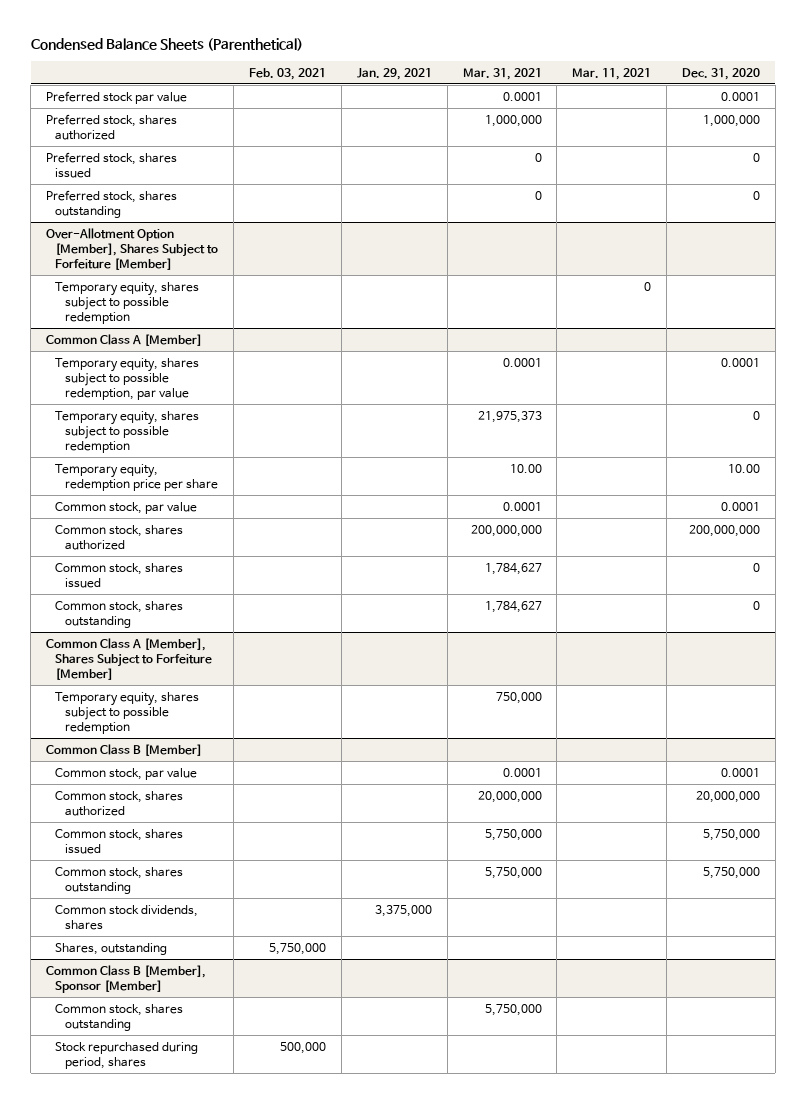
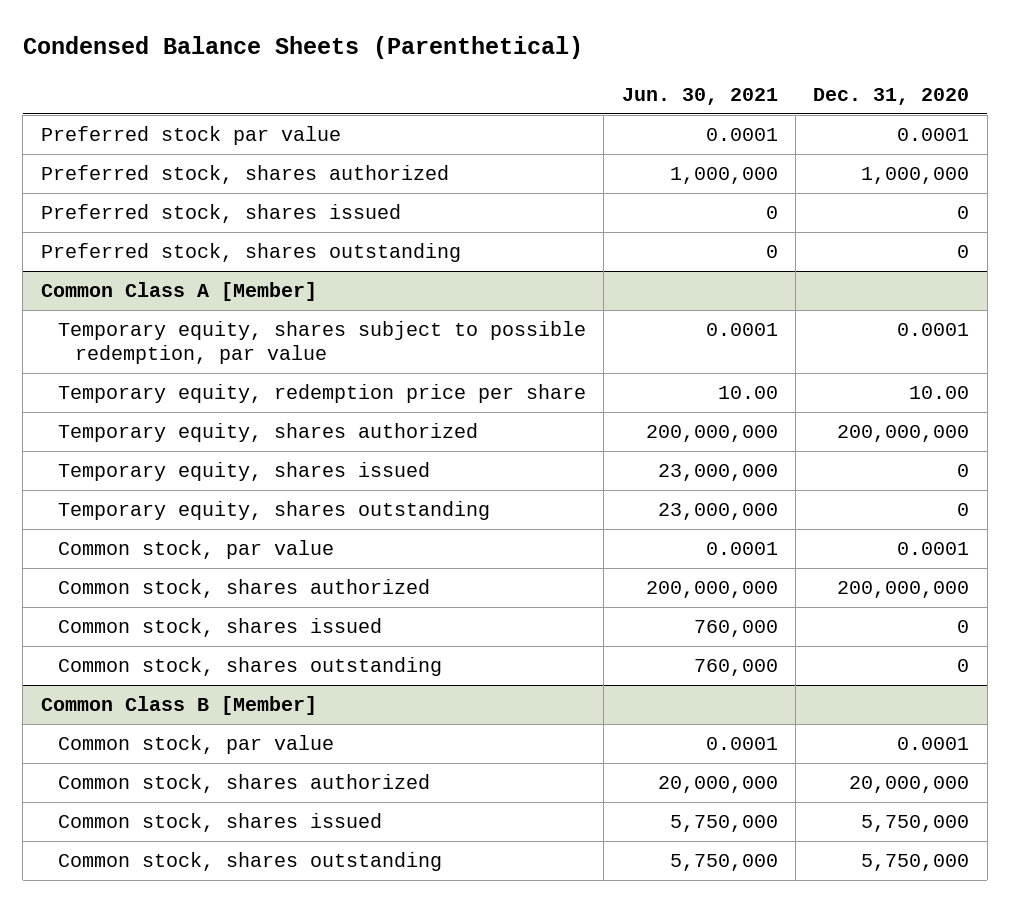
- | Feb. 03, 2021 | Jan. 29, 2021 | Mar. 31, 2021 | Mar. 11, 2021 | Dec. 31, 2020
+ | Jun. 30, 2021 | Dec. 31, 2020
- Over-Allotment Option [Member], Shares Subject to Forfeiture [Member]
- Temporary equity, shares subject to possible redemption | | | | 0 |
@ Common Class A [Member]
- Temporary equity, shares subject to possible redemption | | | 21,975,373 | | 0
+ Temporary equity, shares authorized | 200,000,000 | 200,000,000
+ Temporary equity, shares issued | 23,000,000 | 0
+ Temporary equity, shares outstanding | 23,000,000 | 0
- Common Class A [Member], Shares Subject to Forfeiture [Member]
- Temporary equity, shares subject to possible redemption | | | 750,000 | |
@ Common Class B [Member]
- Common stock dividends, shares | | 3,375,000 | | |
- Shares, outstanding | 5,750,000 | | | |
- Common Class B [Member], Sponsor [Member]
- Common stock, shares outstanding | | | 5,750,000 | |
- Stock repurchased during period, shares | 500,000 | | | |

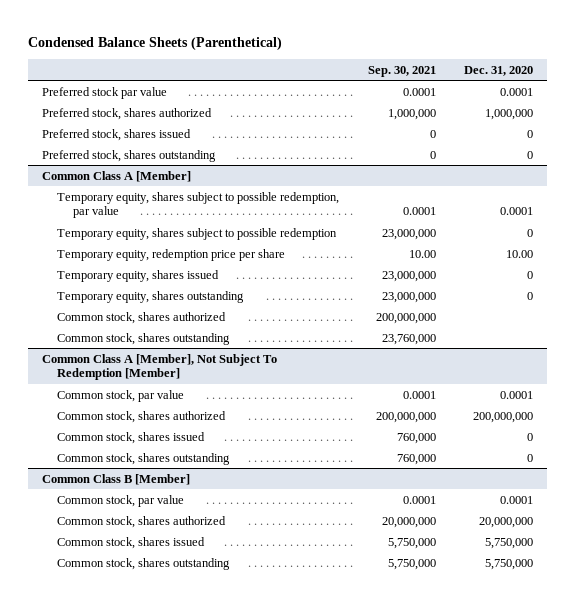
- | Jun. 30, 2021 | Dec. 31, 2020
+ | Sep. 30, 2021 | Dec. 31, 2020
@ Common Class A [Member]
+ Temporary equity, shares subject to possible redemption | 23,000,000 | 0
- Temporary equity, shares authorized | 200,000,000 | 200,000,000
+ Common stock, shares authorized | 200,000,000 |
+ Common stock, shares outstanding | 23,760,000 |
+ Common Class A [Member], Not Subject To Redemption [Member]

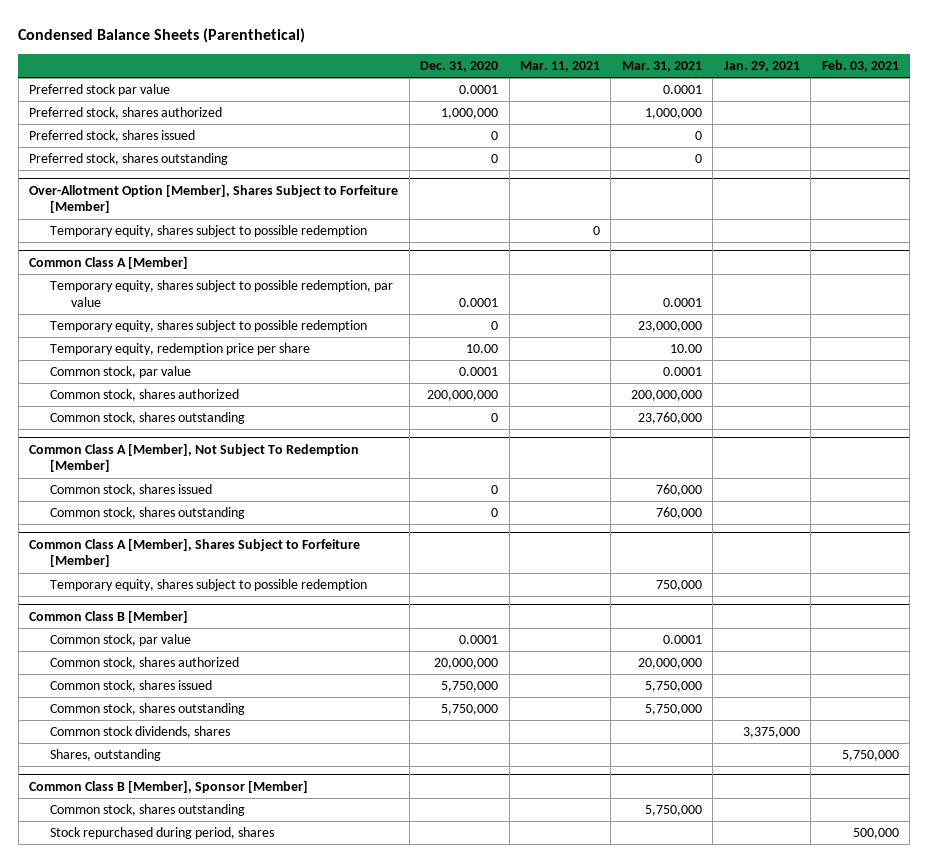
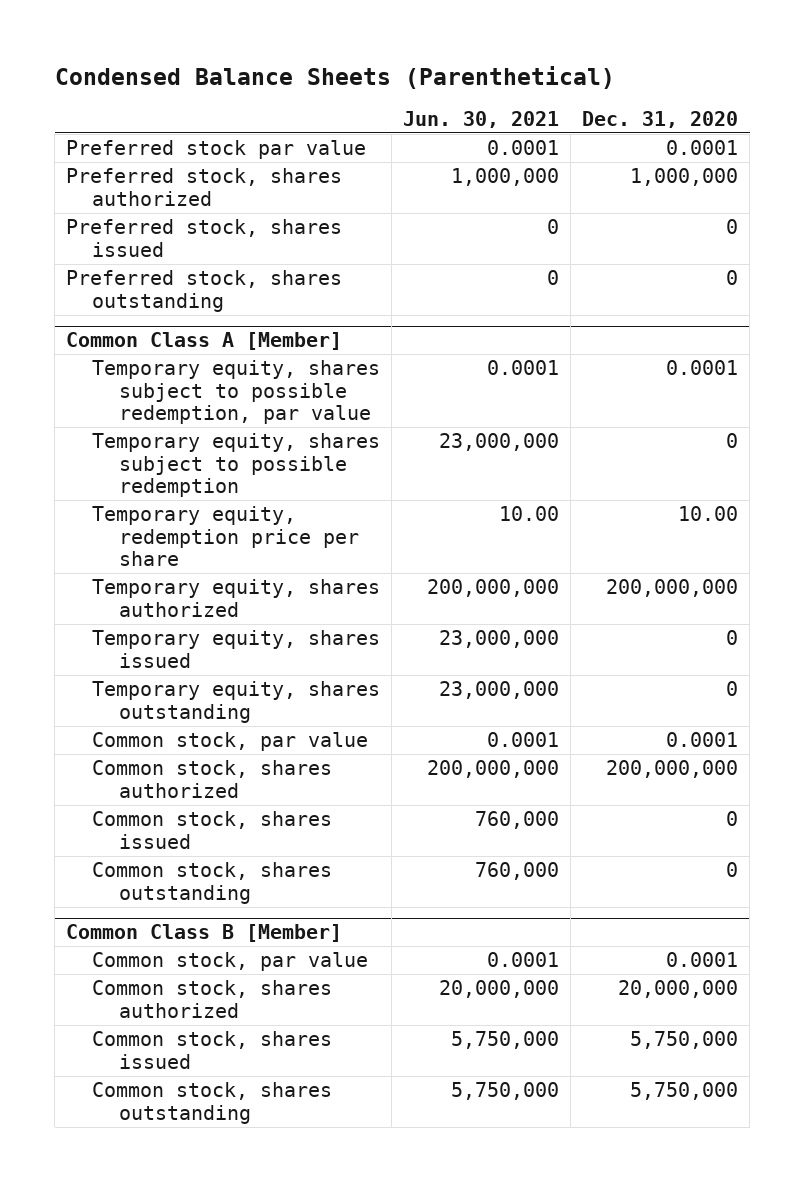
- | Dec. 31, 2020 | Mar. 11, 2021 | Mar. 31, 2021 | Jan. 29, 2021 | Feb. 03, 2021
+ | Jun. 30, 2021 | Dec. 31, 2020
- Over-Allotment Option [Member], Shares Subject to Forfeiture [Member]
- Temporary equity, shares subject to possible redemption | | 0 | | |
@ Common Class A [Member]
+ Temporary equity, shares authorized | 200,000,000 | 200,000,000
+ Temporary equity, shares issued | 23,000,000 | 0
+ Temporary equity, shares outstanding | 23,000,000 | 0
- Common stock, shares outstanding | 0 | | 23,760,000 | |
- Common Class A [Member], Not Subject To Redemption [Member]
- Common Class A [Member], Shares Subject to Forfeiture [Member]
- Temporary equity, shares subject to possible redemption | | | 750,000 | |
@ Common Class B [Member]
- Common stock dividends, shares | | | | 3,375,000 |
- Shares, outstanding | | | | | 5,750,000
- Common Class B [Member], Sponsor [Member]
- Common stock, shares outstanding | | | 5,750,000 | |
- Stock repurchased during period, shares | | | | | 500,000

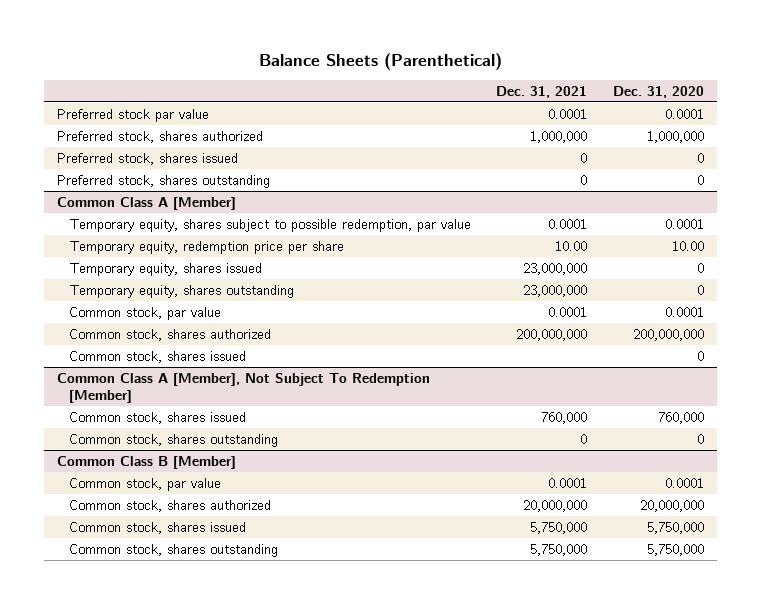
- Condensed Balance Sheets (Parenthetical)
+ Balance Sheets (Parenthetical)
- | Jun. 30, 2021 | Dec. 31, 2020
+ | Dec. 31, 2021 | Dec. 31, 2020
@ Common Class A [Member]
- Temporary equity, shares subject to possible redemption | 23,000,000 | 0
- Temporary equity, shares authorized | 200,000,000 | 200,000,000
+ Common Class A [Member], Not Subject To Redemption [Member]
+ Common stock, shares issued | 760,000 | 760,000

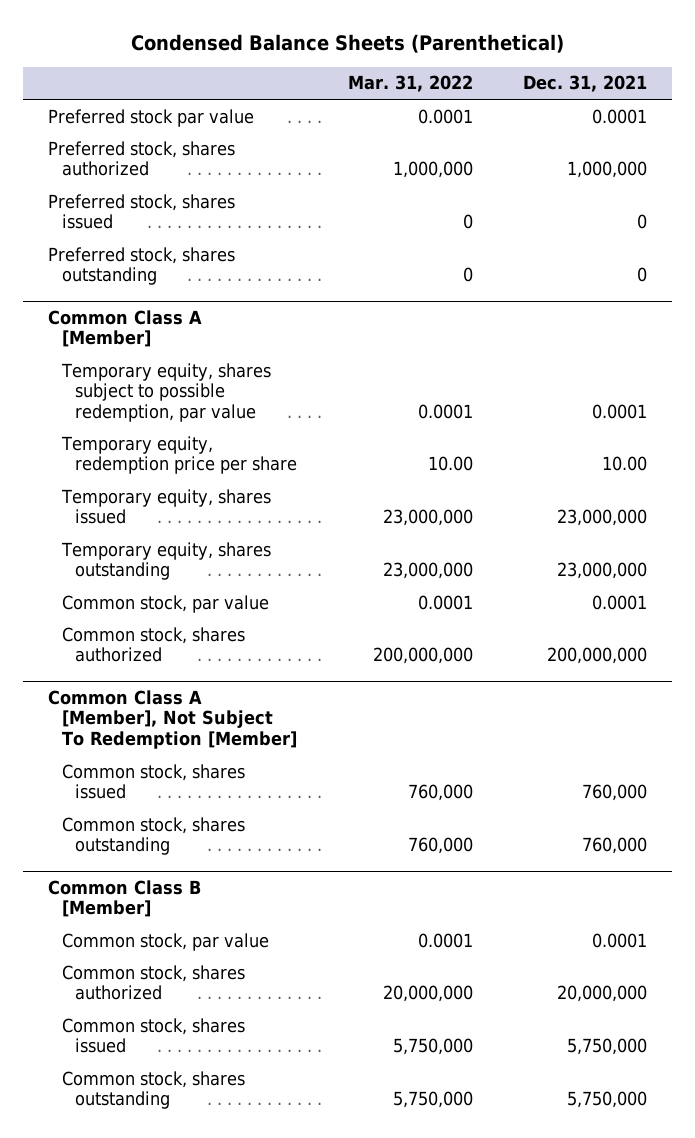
- Balance Sheets (Parenthetical)
+ Condensed Balance Sheets (Parenthetical)
- | Dec. 31, 2021 | Dec. 31, 2020
+ | Mar. 31, 2022 | Dec. 31, 2021
@ Common Class A [Member]
- Common stock, shares issued | | 0
@ Common Class A [Member], Not Subject To Redemption [Member]
- Common stock, shares outstanding | 0 | 0
+ Common stock, shares outstanding | 760,000 | 760,000

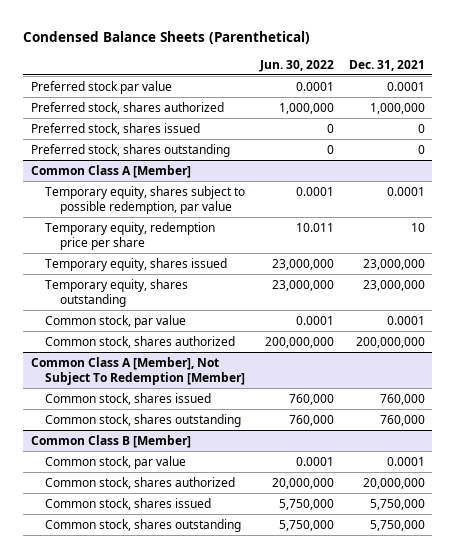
- | Mar. 31, 2022 | Dec. 31, 2021
+ | Jun. 30, 2022 | Dec. 31, 2021
@ Common Class A [Member]
- Temporary equity, redemption price per share | 10.00 | 10.00
+ Temporary equity, redemption price per share | 10.011 | 10

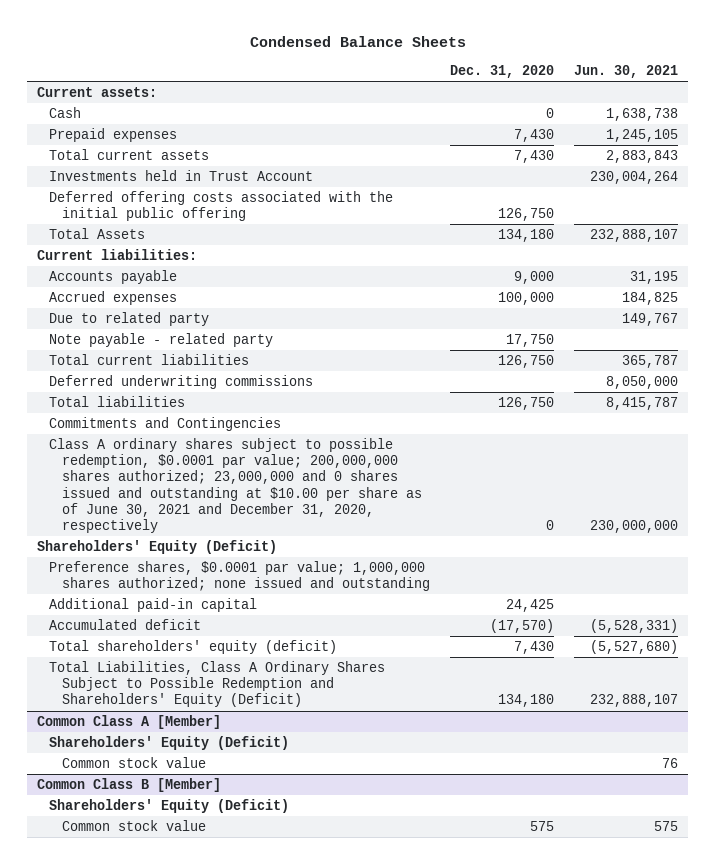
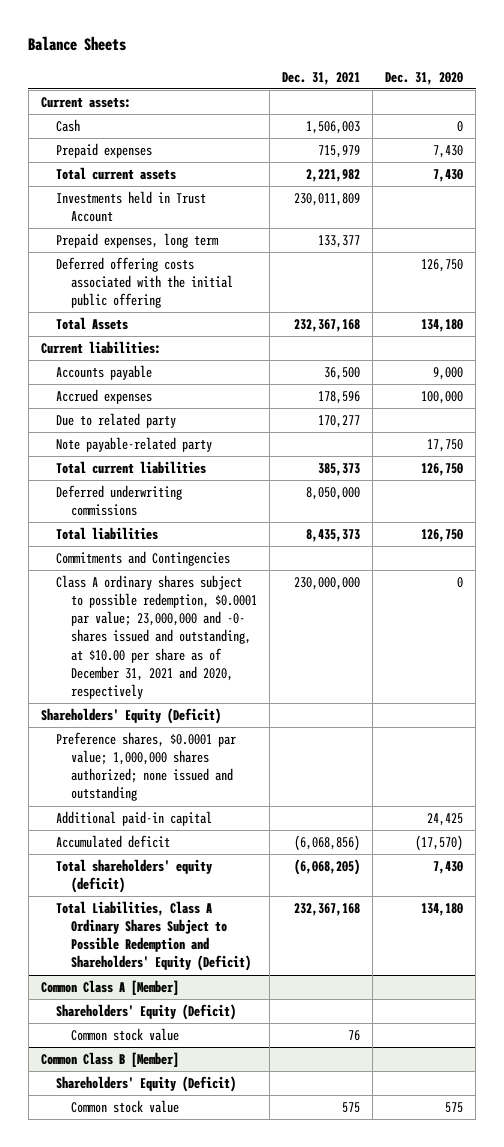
- Condensed Balance Sheets
+ Balance Sheets
- | Dec. 31, 2020 | Jun. 30, 2021
+ | Dec. 31, 2021 | Dec. 31, 2020
+ Prepaid expenses, long term | 133,377 |
- Note payable - related party | 17,750 |
+ Note payable-related party | | 17,750
- Class A ordinary shares subject to possible redemption, $0.0001 par value; 200,000,000 shares authorized; 23,000,000 and 0 shares issued and outstanding at $10.00 per share as of June 30, 2021 and December 31, 2020, respectively | 0 | 230,000,000
+ Class A ordinary shares subject to possible redemption, $0.0001 par value; 23,000,000 and -0- shares issued and outstanding, at $10.00 per share as of December 31, 2021 and 2020, respectively | 230,000,000 | 0

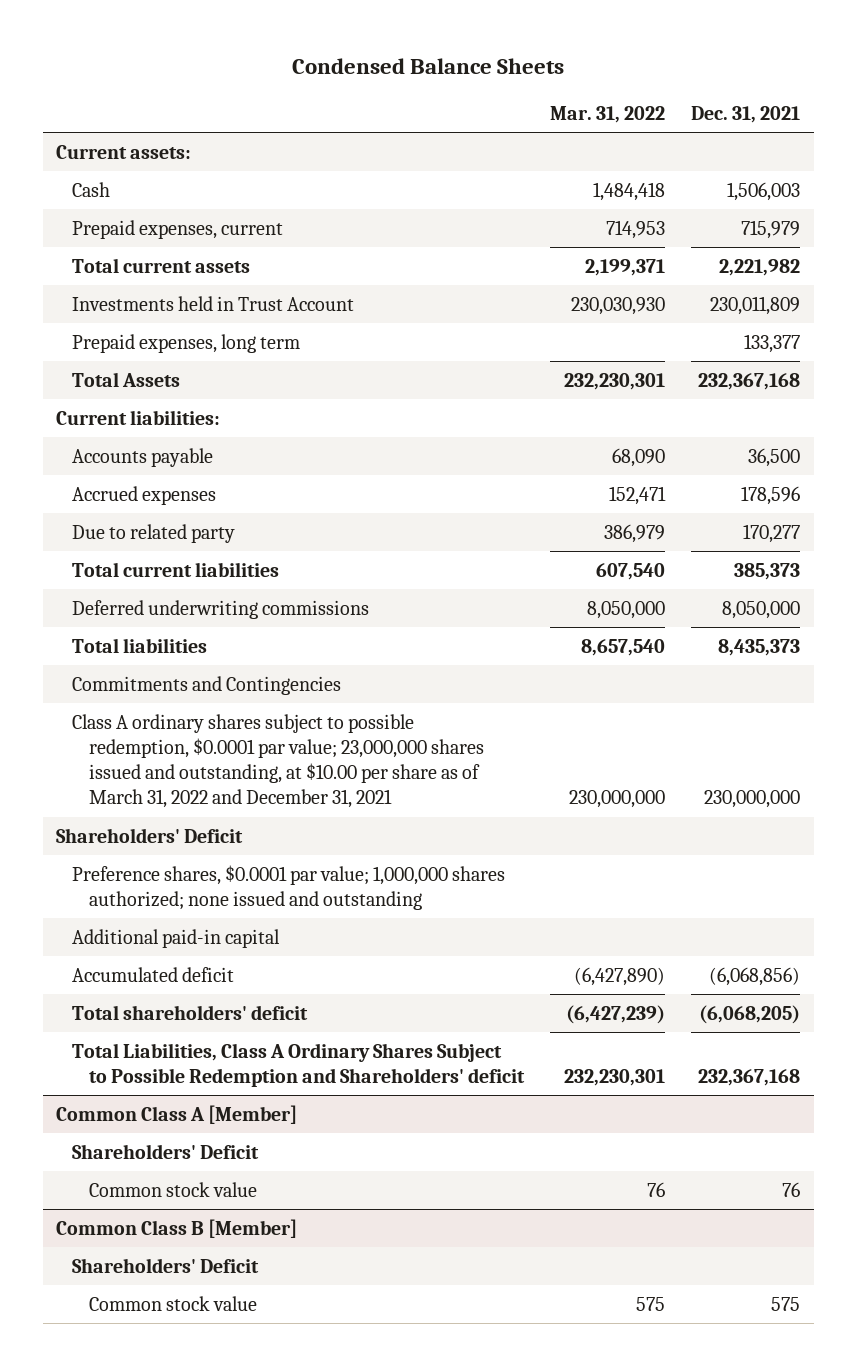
- Balance Sheets
+ Condensed Balance Sheets
- | Dec. 31, 2021 | Dec. 31, 2020
+ | Mar. 31, 2022 | Dec. 31, 2021
- Prepaid expenses | 715,979 | 7,430
+ Prepaid expenses, current | 714,953 | 715,979
- Deferred offering costs associated with the initial public offering | | 126,750
- Note payable-related party | | 17,750
- Class A ordinary shares subject to possible redemption, $0.0001 par value; 23,000,000 and -0- shares issued and outstanding, at $10.00 per share as of December 31, 2021 and 2020, respectively | 230,000,000 | 0
- Shareholders' Equity (Deficit)
+ Class A ordinary shares subject to possible redemption, $0.0001 par value; 23,000,000 shares issued and outstanding, at $10.00 per share as of March 31, 2022 and December 31, 2021 | 230,000,000 | 230,000,000
+ Shareholders' Deficit
- Total shareholders' equity (deficit) | (6,068,205) | 7,430
- Total Liabilities, Class A Ordinary Shares Subject to Possible Redemption and Shareholders' Equity (Deficit) | 232,367,168 | 134,180
+ Total shareholders' deficit | (6,427,239) | (6,068,205)
+ Total Liabilities, Class A Ordinary Shares Subject to Possible Redemption and Shareholders' deficit | 232,230,301 | 232,367,168
@ Common Class A [Member]
- Shareholders' Equity (Deficit)
+ Shareholders' Deficit
@ Common Class B [Member]
- Shareholders' Equity (Deficit)
+ Shareholders' Deficit

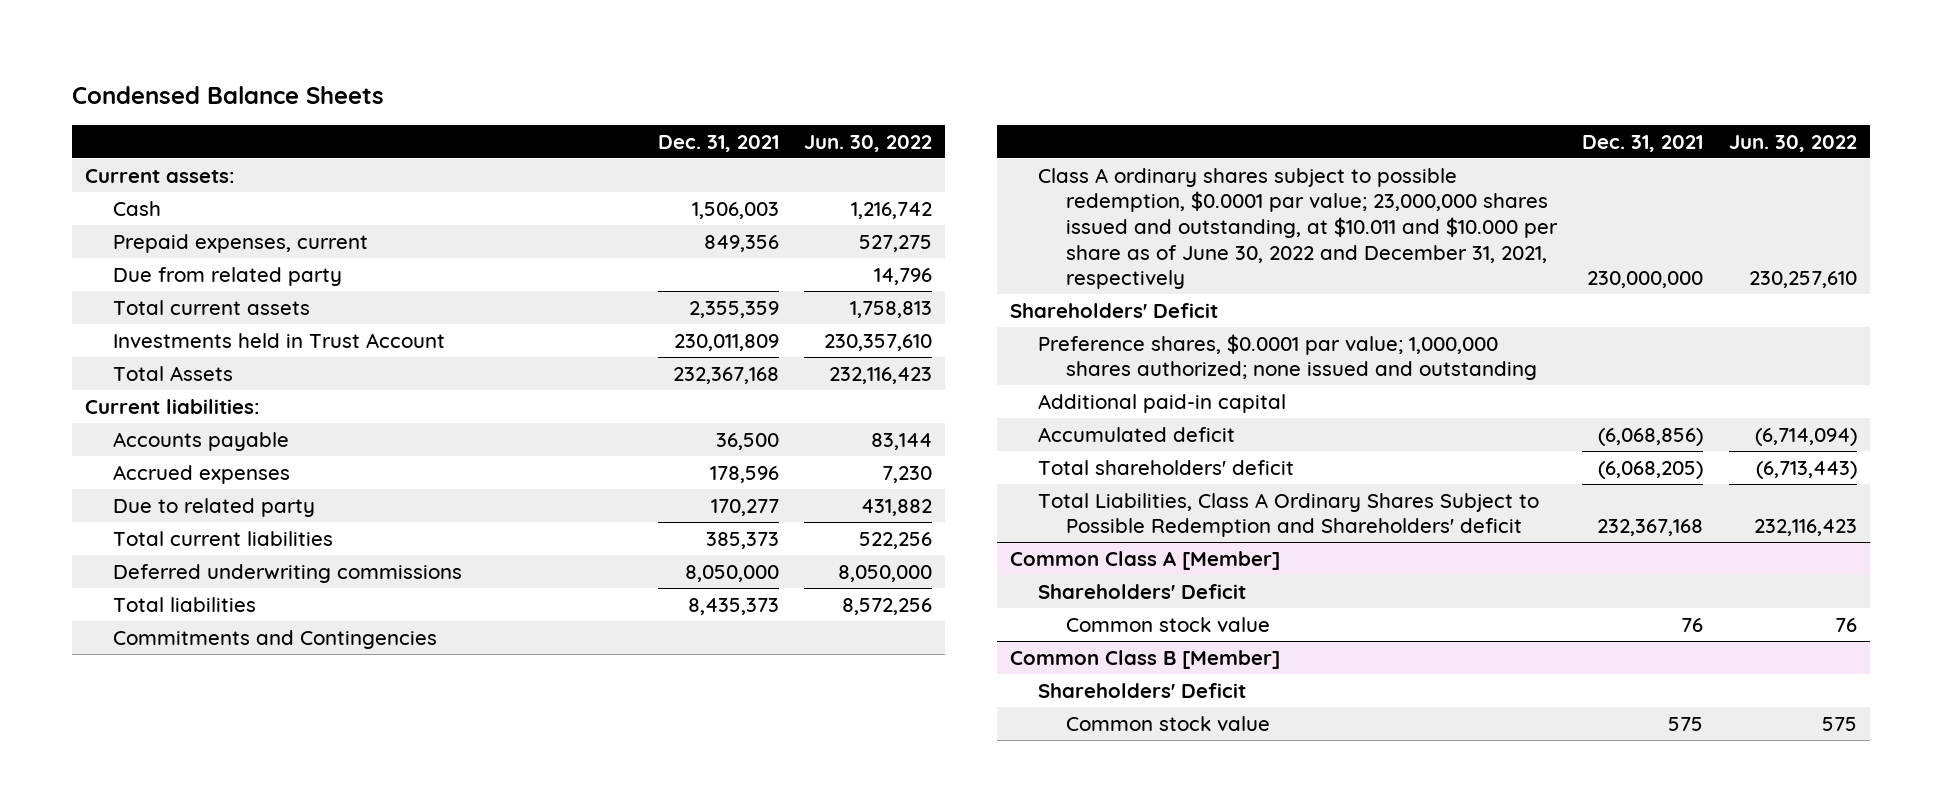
- | Mar. 31, 2022 | Dec. 31, 2021
+ | Dec. 31, 2021 | Jun. 30, 2022
- Prepaid expenses, current | 714,953 | 715,979
- Total current assets | 2,199,371 | 2,221,982
+ Prepaid expenses, current | 849,356 | 527,275
+ Due from related party | | 14,796
+ Total current assets | 2,355,359 | 1,758,813
- Prepaid expenses, long term | | 133,377
- Class A ordinary shares subject to possible redemption, $0.0001 par value; 23,000,000 shares issued and outstanding, at $10.00 per share as of March 31, 2022 and December 31, 2021 | 230,000,000 | 230,000,000
+ Class A ordinary shares subject to possible redemption, $0.0001 par value; 23,000,000 shares issued and outstanding, at $10.011 and $10.000 per share as of June 30, 2022 and December 31, 2021, respectively | 230,000,000 | 230,257,610

